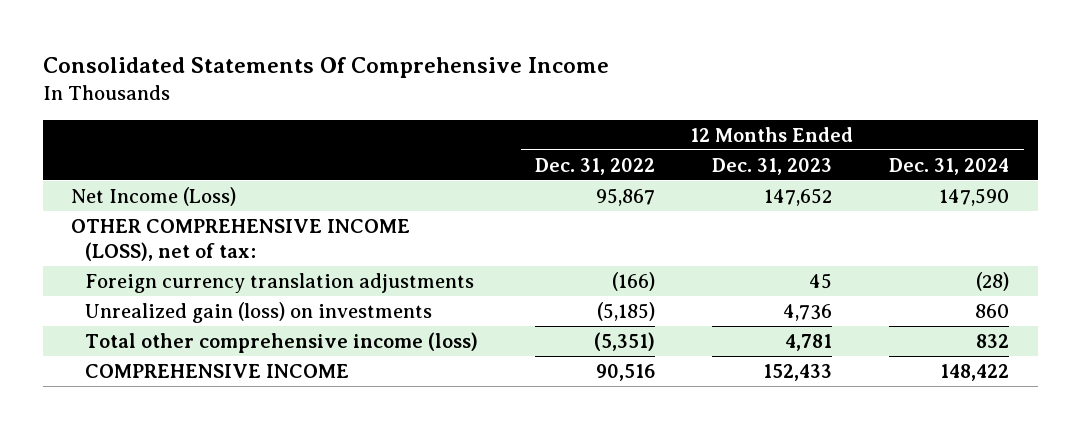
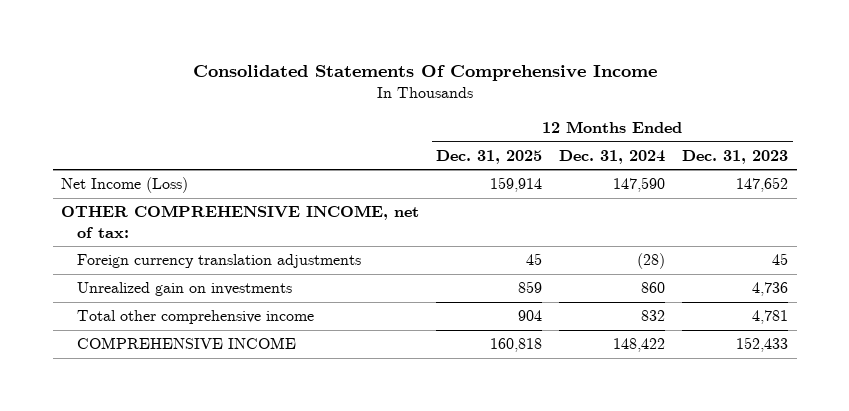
- | 12 Months Ended Dec. 31, 2022 | 12 Months Ended Dec. 31, 2023 | 12 Months Ended Dec. 31, 2024
+ | 12 Months Ended Dec. 31, 2025 | 12 Months Ended Dec. 31, 2024 | 12 Months Ended Dec. 31, 2023
- OTHER COMPREHENSIVE INCOME (LOSS), net of tax:
+ OTHER COMPREHENSIVE INCOME, net of tax:
- Unrealized gain (loss) on investments | (5,185) | 4,736 | 860
- Total other comprehensive income (loss) | (5,351) | 4,781 | 832
+ Unrealized gain on investments | 859 | 860 | 4,736
+ Total other comprehensive income | 904 | 832 | 4,781

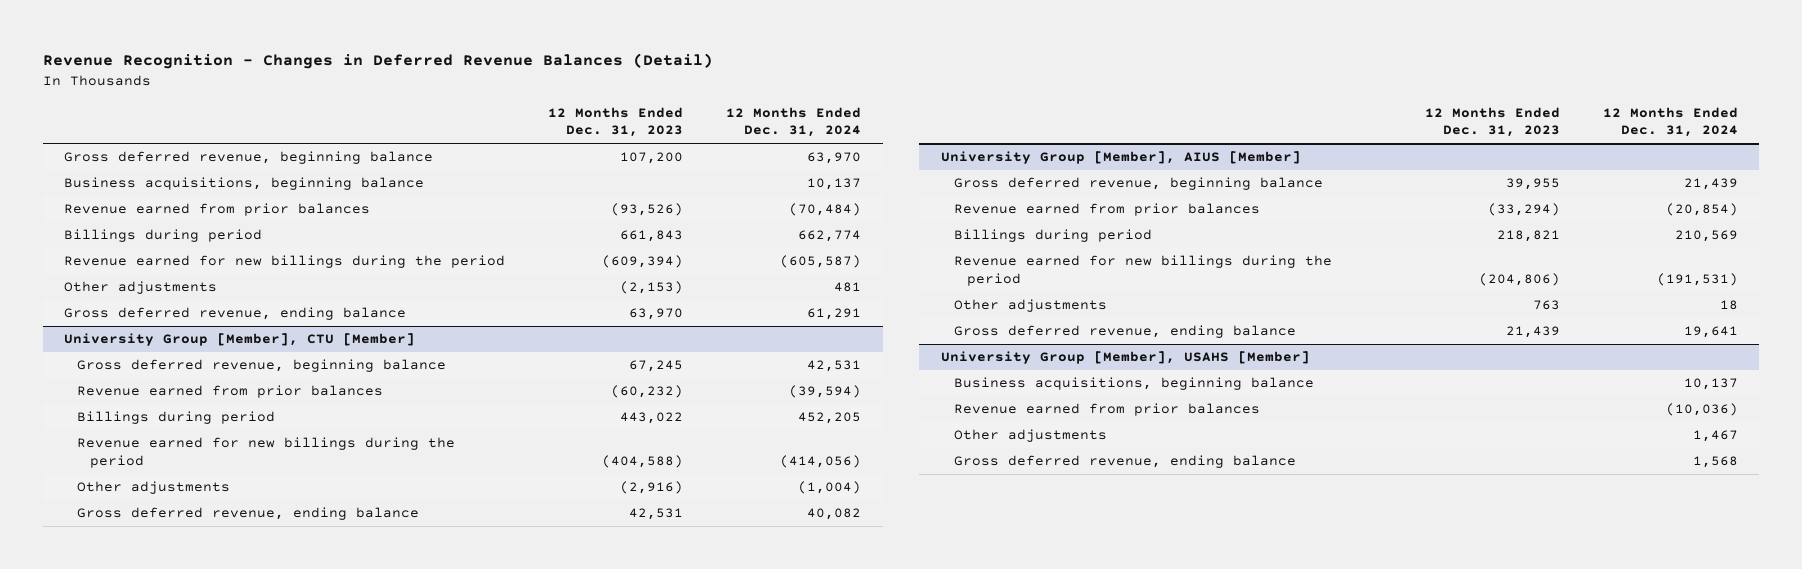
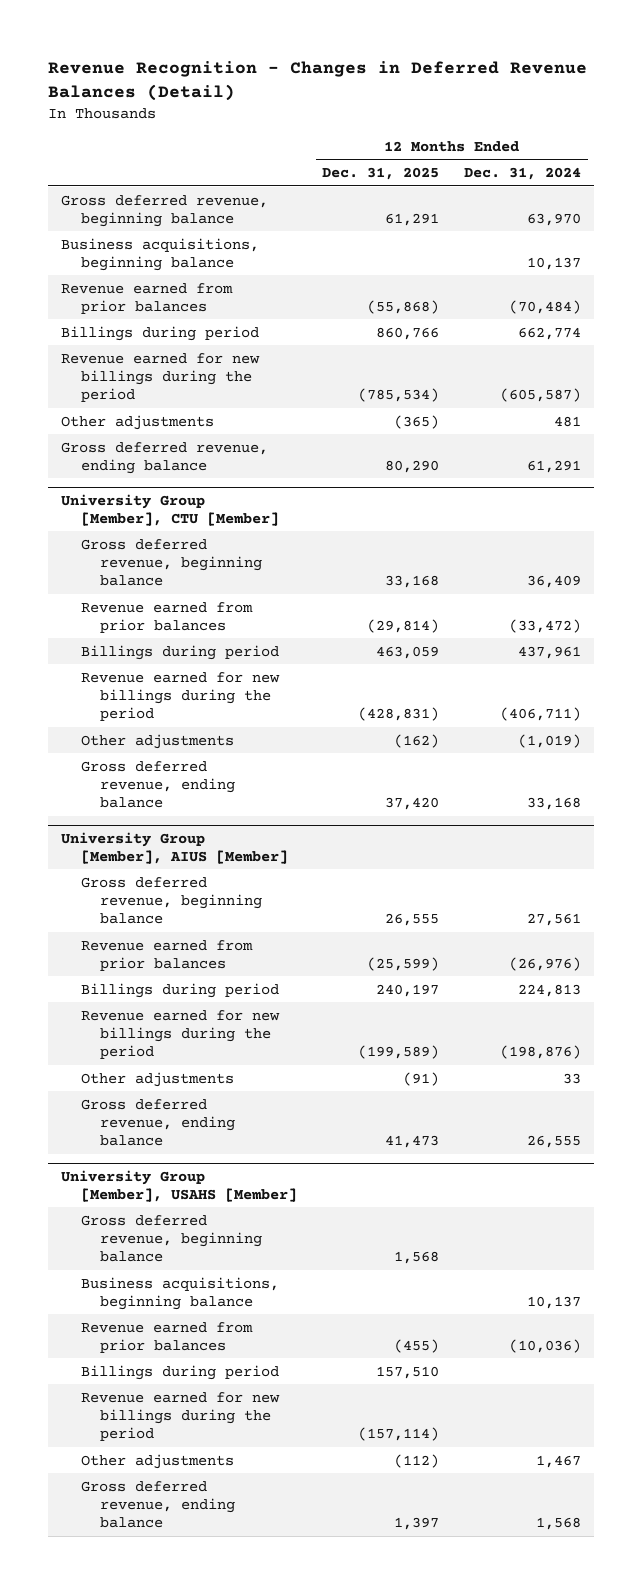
- | 12 Months Ended Dec. 31, 2023 | 12 Months Ended Dec. 31, 2024
+ | 12 Months Ended Dec. 31, 2025 | 12 Months Ended Dec. 31, 2024
@ University Group [Member], CTU [Member]
- Gross deferred revenue, beginning balance | 67,245 | 42,531
- Revenue earned from prior balances | (60,232) | (39,594)
- Billings during period | 443,022 | 452,205
- Revenue earned for new billings during the period | (404,588) | (414,056)
- Other adjustments | (2,916) | (1,004)
- Gross deferred revenue, ending balance | 42,531 | 40,082
+ Gross deferred revenue, beginning balance | 33,168 | 36,409
+ Revenue earned from prior balances | (29,814) | (33,472)
+ Billings during period | 463,059 | 437,961
+ Revenue earned for new billings during the period | (428,831) | (406,711)
+ Other adjustments | (162) | (1,019)
+ Gross deferred revenue, ending balance | 37,420 | 33,168
@ University Group [Member], AIUS [Member]
- Gross deferred revenue, beginning balance | 39,955 | 21,439
- Revenue earned from prior balances | (33,294) | (20,854)
- Billings during period | 218,821 | 210,569
- Revenue earned for new billings during the period | (204,806) | (191,531)
- Other adjustments | 763 | 18
- Gross deferred revenue, ending balance | 21,439 | 19,641
+ Gross deferred revenue, beginning balance | 26,555 | 27,561
+ Revenue earned from prior balances | (25,599) | (26,976)
+ Billings during period | 240,197 | 224,813
+ Revenue earned for new billings during the period | (199,589) | (198,876)
+ Other adjustments | (91) | 33
+ Gross deferred revenue, ending balance | 41,473 | 26,555
@ University Group [Member], USAHS [Member]
+ Gross deferred revenue, beginning balance | 1,568 |
+ Billings during period | 157,510 |
+ Revenue earned for new billings during the period | (157,114) |

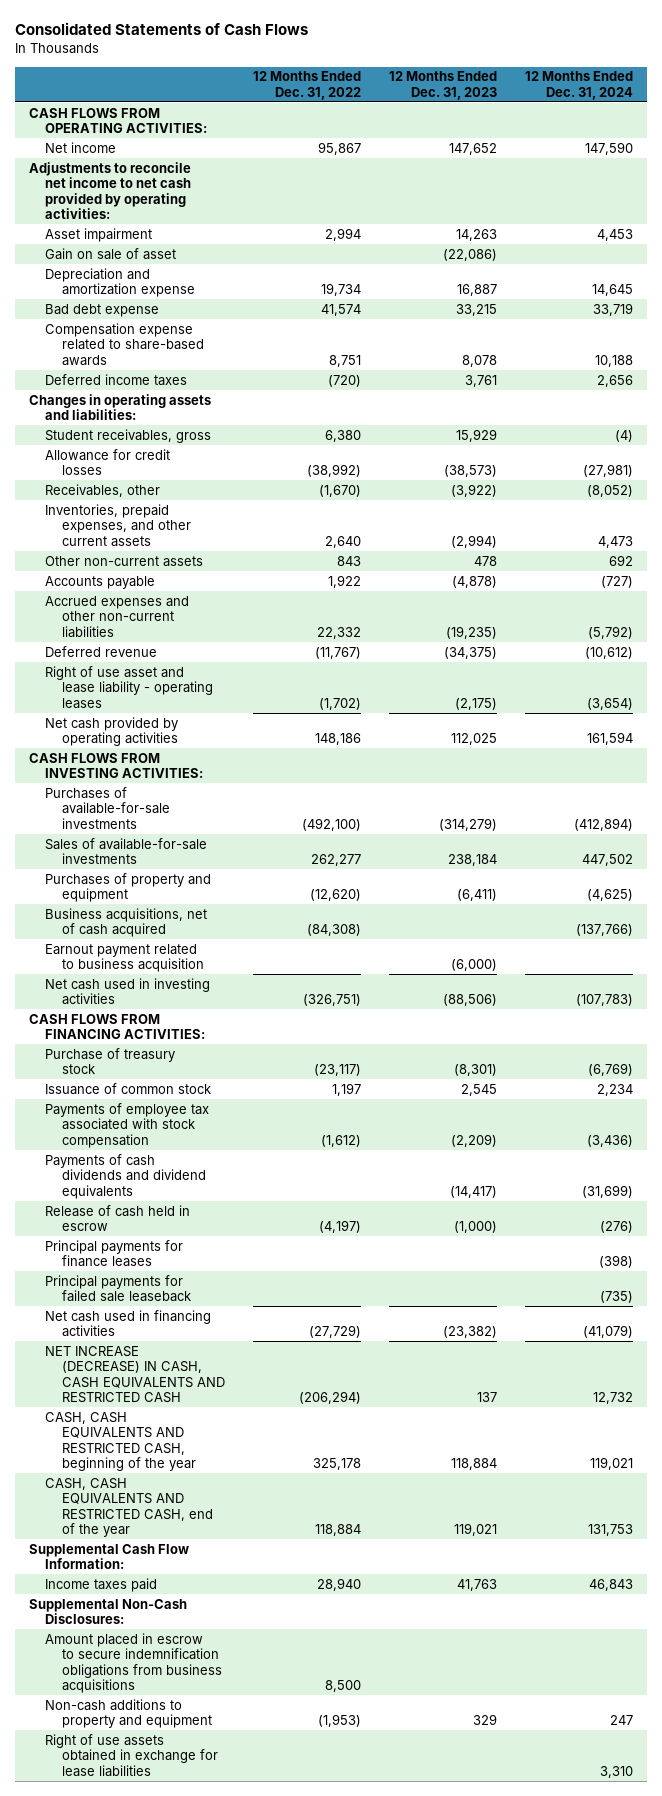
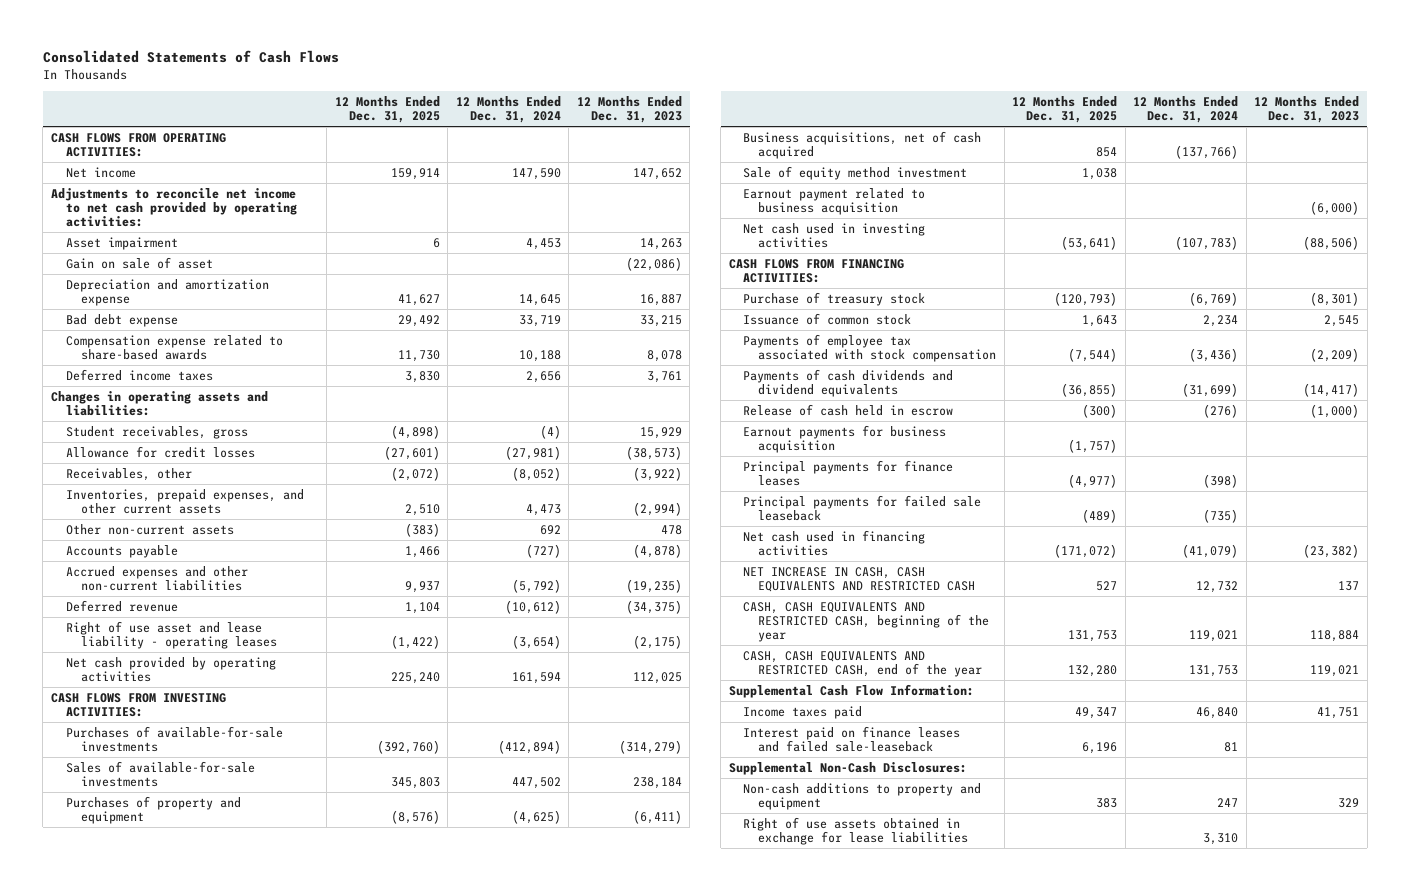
- | 12 Months Ended Dec. 31, 2022 | 12 Months Ended Dec. 31, 2023 | 12 Months Ended Dec. 31, 2024
+ | 12 Months Ended Dec. 31, 2025 | 12 Months Ended Dec. 31, 2024 | 12 Months Ended Dec. 31, 2023
+ Sale of equity method investment | 1,038 | |
+ Earnout payments for business acquisition | (1,757) | |
- NET INCREASE (DECREASE) IN CASH, CASH EQUIVALENTS AND RESTRICTED CASH | (206,294) | 137 | 12,732
+ NET INCREASE IN CASH, CASH EQUIVALENTS AND RESTRICTED CASH | 527 | 12,732 | 137
- Income taxes paid | 28,940 | 41,763 | 46,843
+ Income taxes paid | 49,347 | 46,840 | 41,751
+ Interest paid on finance leases and failed sale-leaseback | 6,196 | 81 |
- Amount placed in escrow to secure indemnification obligations from business acquisitions | 8,500 | |

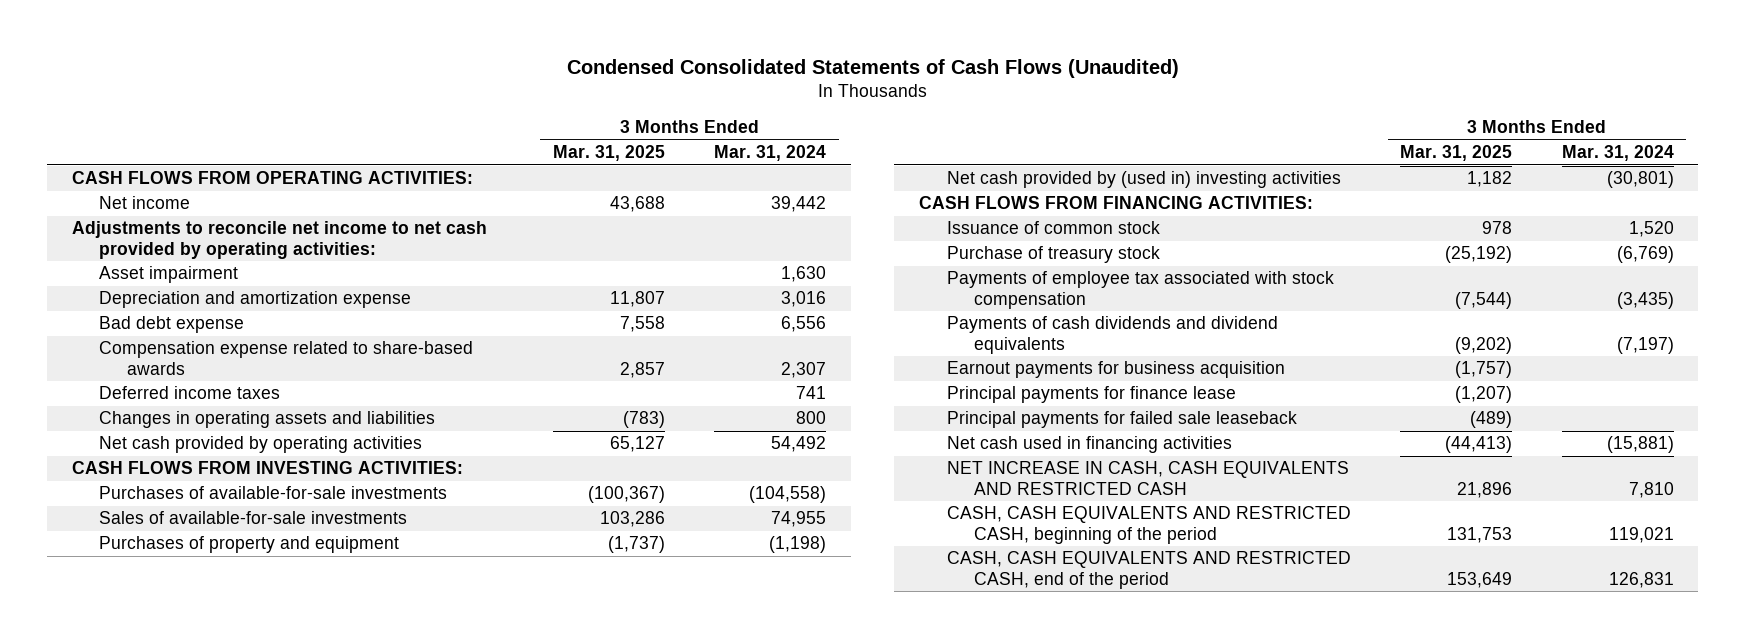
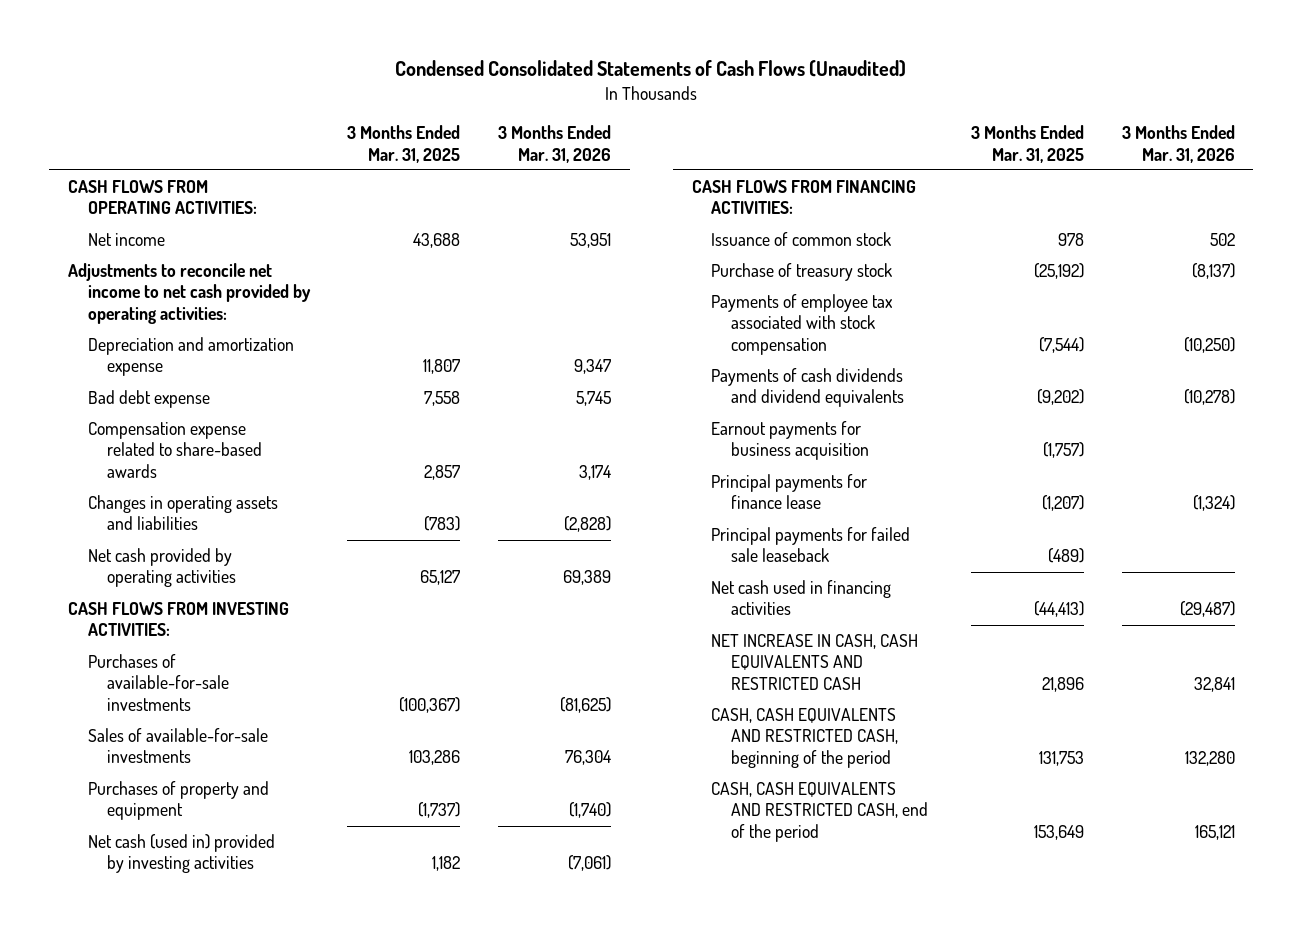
- | 3 Months Ended Mar. 31, 2025 | 3 Months Ended Mar. 31, 2024
+ | 3 Months Ended Mar. 31, 2025 | 3 Months Ended Mar. 31, 2026
- Asset impairment | | 1,630
- Deferred income taxes | | 741
- Net cash provided by (used in) investing activities | 1,182 | (30,801)
+ Net cash (used in) provided by investing activities | 1,182 | (7,061)

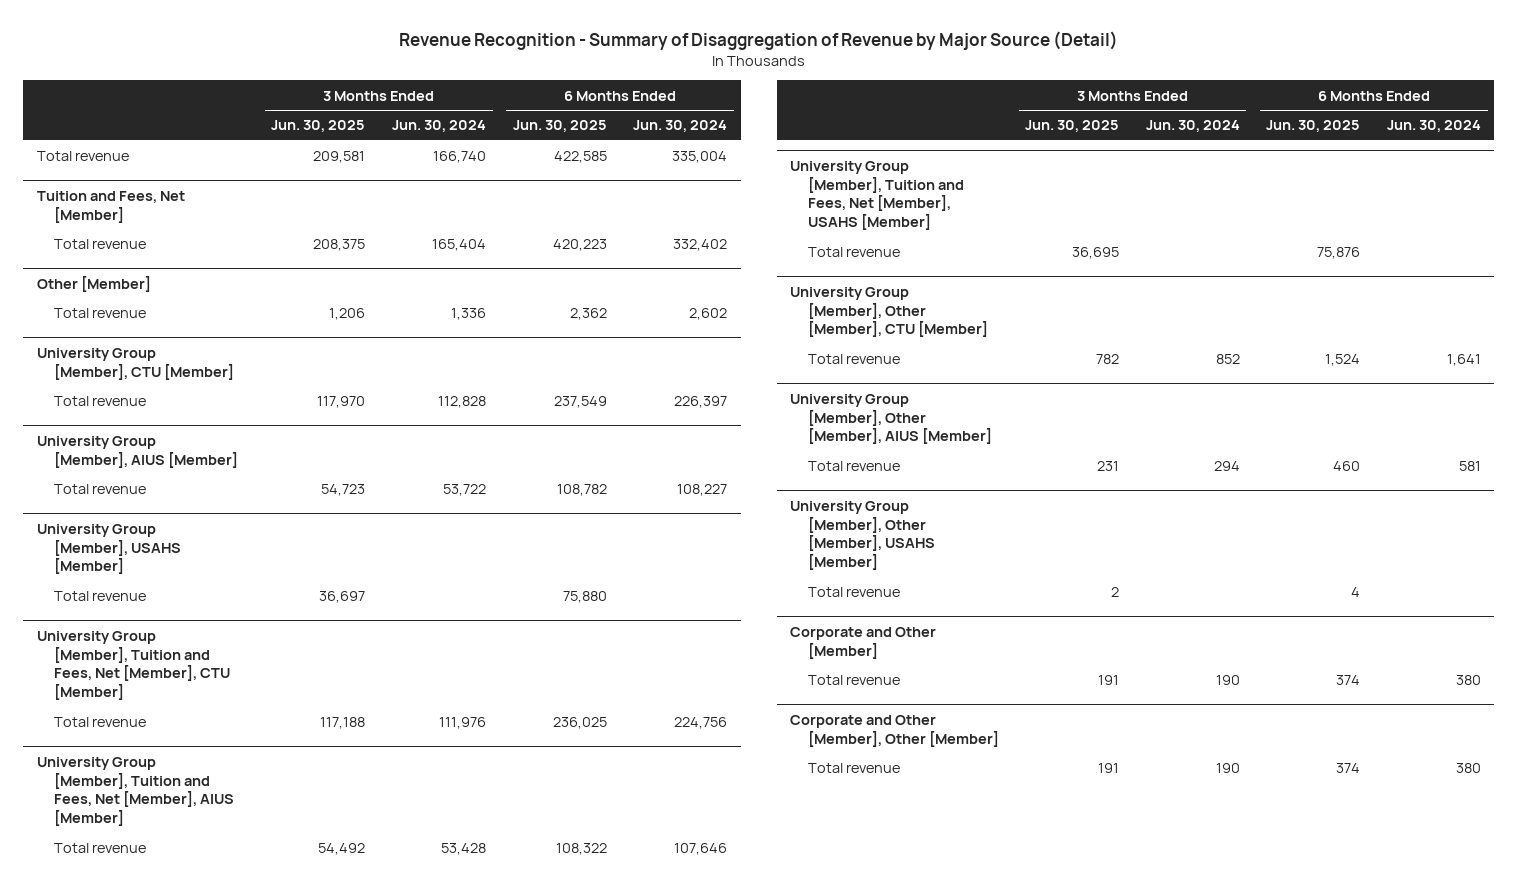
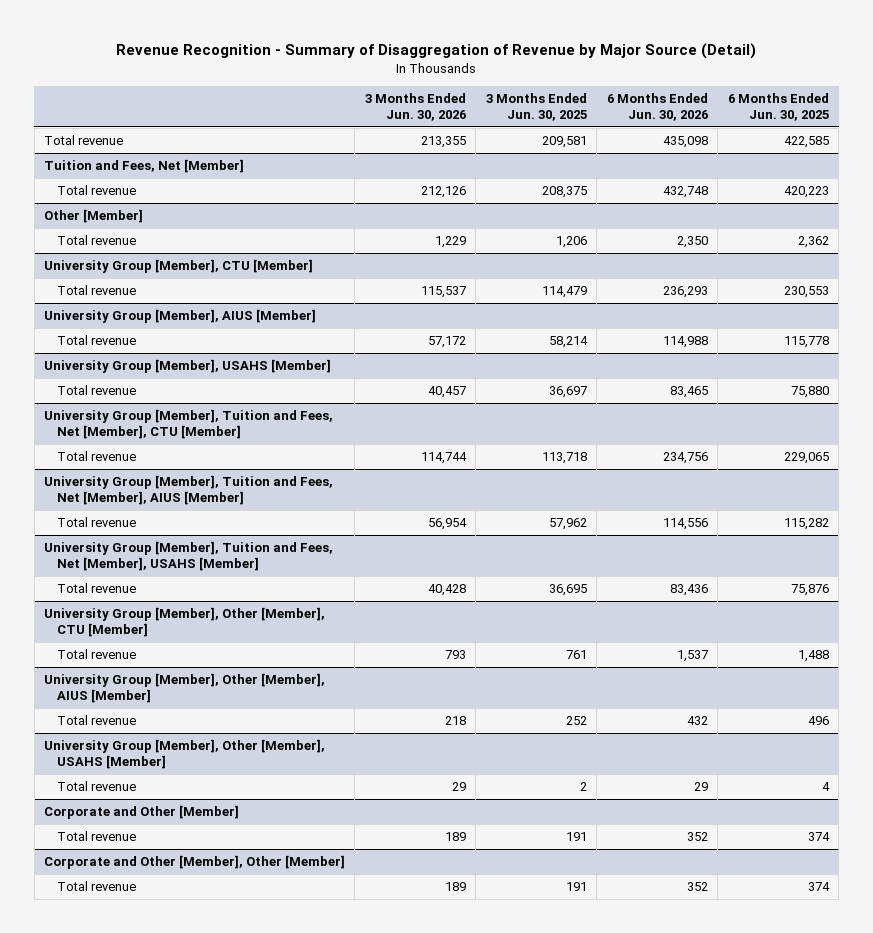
- | 3 Months Ended Jun. 30, 2025 | 3 Months Ended Jun. 30, 2024 | 6 Months Ended Jun. 30, 2025 | 6 Months Ended Jun. 30, 2024
+ | 3 Months Ended Jun. 30, 2026 | 3 Months Ended Jun. 30, 2025 | 6 Months Ended Jun. 30, 2026 | 6 Months Ended Jun. 30, 2025
@ University Group [Member], CTU [Member]
- Total revenue | 117,970 | 112,828 | 237,549 | 226,397
+ Total revenue | 115,537 | 114,479 | 236,293 | 230,553
@ University Group [Member], AIUS [Member]
- Total revenue | 54,723 | 53,722 | 108,782 | 108,227
+ Total revenue | 57,172 | 58,214 | 114,988 | 115,778
@ University Group [Member], Tuition and Fees, Net [Member], CTU [Member]
- Total revenue | 117,188 | 111,976 | 236,025 | 224,756
+ Total revenue | 114,744 | 113,718 | 234,756 | 229,065
@ University Group [Member], Tuition and Fees, Net [Member], AIUS [Member]
- Total revenue | 54,492 | 53,428 | 108,322 | 107,646
+ Total revenue | 56,954 | 57,962 | 114,556 | 115,282
@ University Group [Member], Other [Member], CTU [Member]
- Total revenue | 782 | 852 | 1,524 | 1,641
+ Total revenue | 793 | 761 | 1,537 | 1,488
@ University Group [Member], Other [Member], AIUS [Member]
- Total revenue | 231 | 294 | 460 | 581
+ Total revenue | 218 | 252 | 432 | 496

